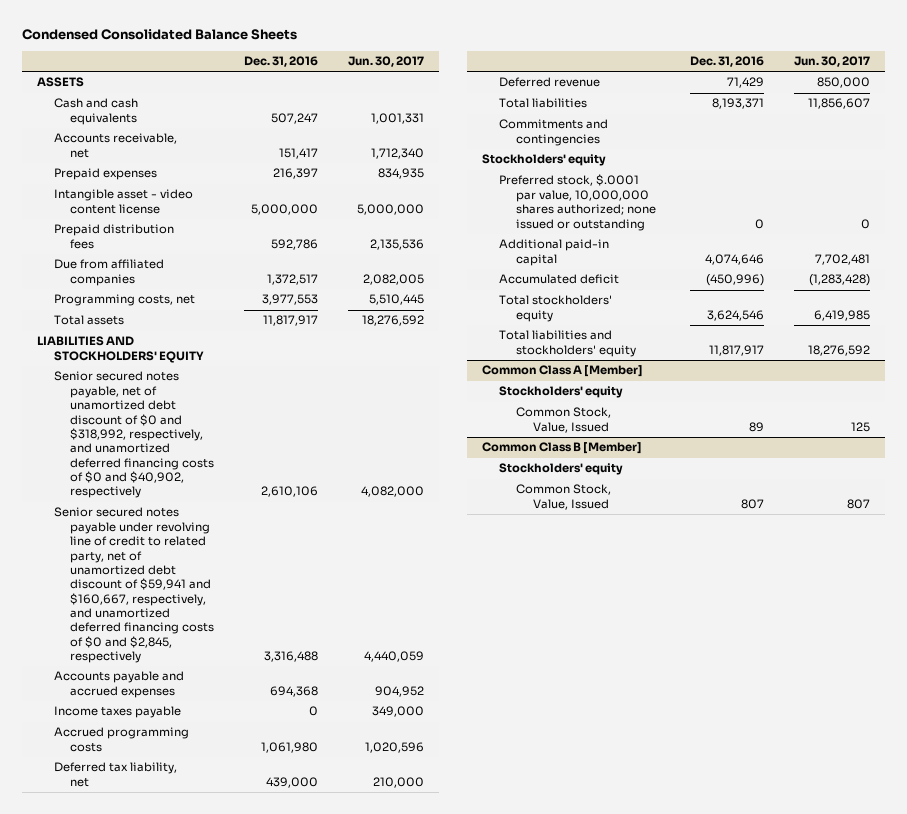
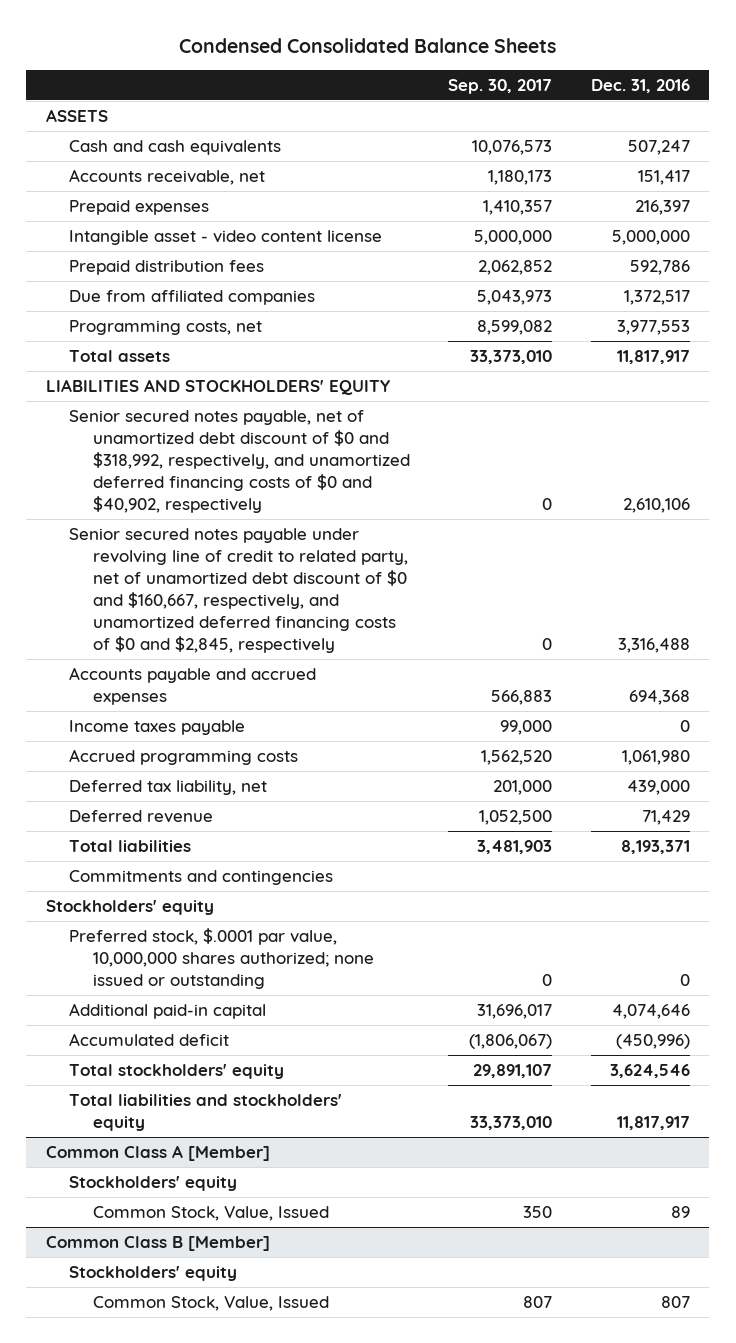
- | Dec. 31, 2016 | Jun. 30, 2017
+ | Sep. 30, 2017 | Dec. 31, 2016
- Senior secured notes payable under revolving line of credit to related party, net of unamortized debt discount of $59,941 and $160,667, respectively, and unamortized deferred financing costs of $0 and $2,845, respectively | 3,316,488 | 4,440,059
+ Senior secured notes payable under revolving line of credit to related party, net of unamortized debt discount of $0 and $160,667, respectively, and unamortized deferred financing costs of $0 and $2,845, respectively | 0 | 3,316,488

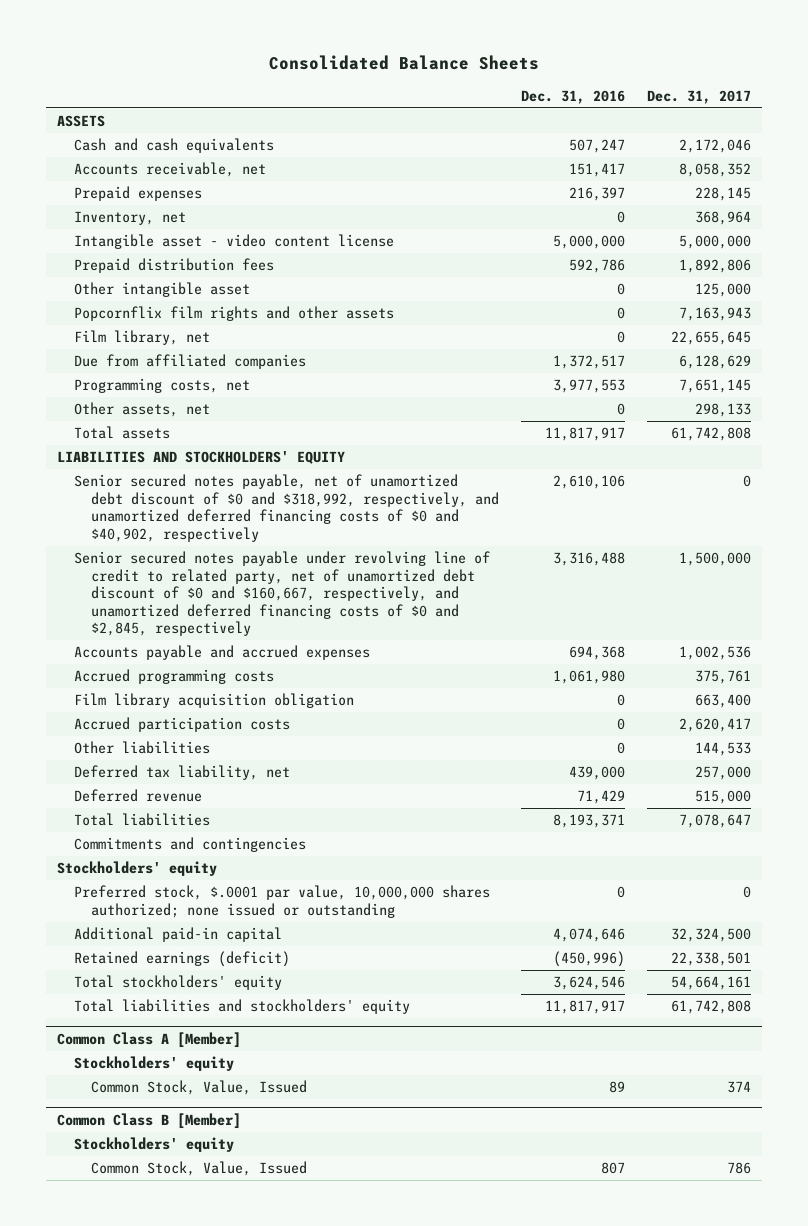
- Condensed Consolidated Balance Sheets
+ Consolidated Balance Sheets
- | Sep. 30, 2017 | Dec. 31, 2016
+ | Dec. 31, 2016 | Dec. 31, 2017
+ Inventory, net | 0 | 368,964
+ Other intangible asset | 0 | 125,000
+ Popcornflix film rights and other assets | 0 | 7,163,943
+ Film library, net | 0 | 22,655,645
+ Other assets, net | 0 | 298,133
- Income taxes payable | 99,000 | 0
+ Film library acquisition obligation | 0 | 663,400
+ Accrued participation costs | 0 | 2,620,417
+ Other liabilities | 0 | 144,533
- Accumulated deficit | (1,806,067) | (450,996)
+ Retained earnings (deficit) | (450,996) | 22,338,501

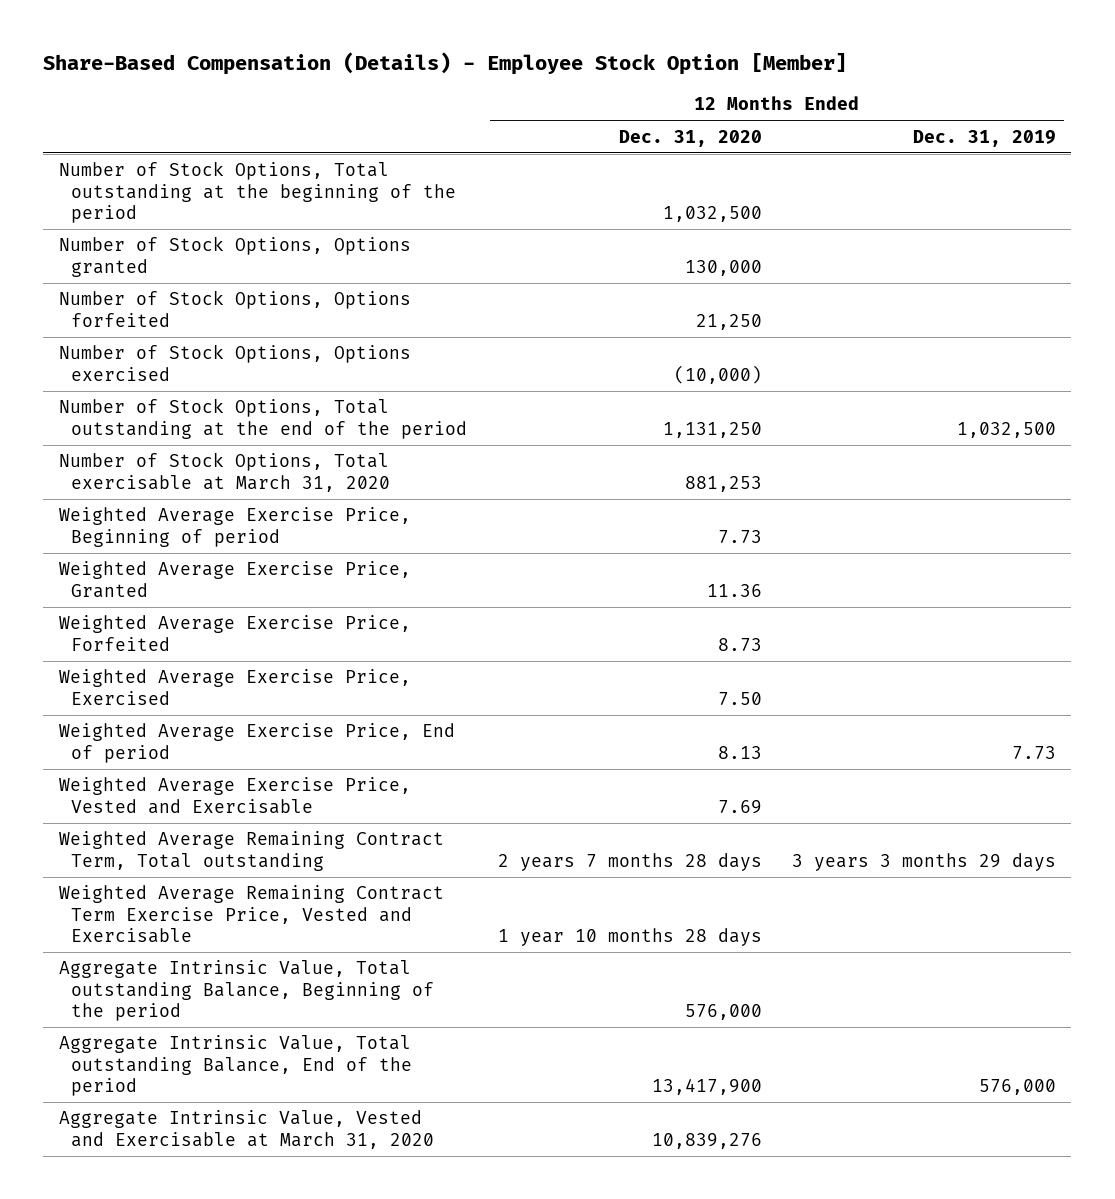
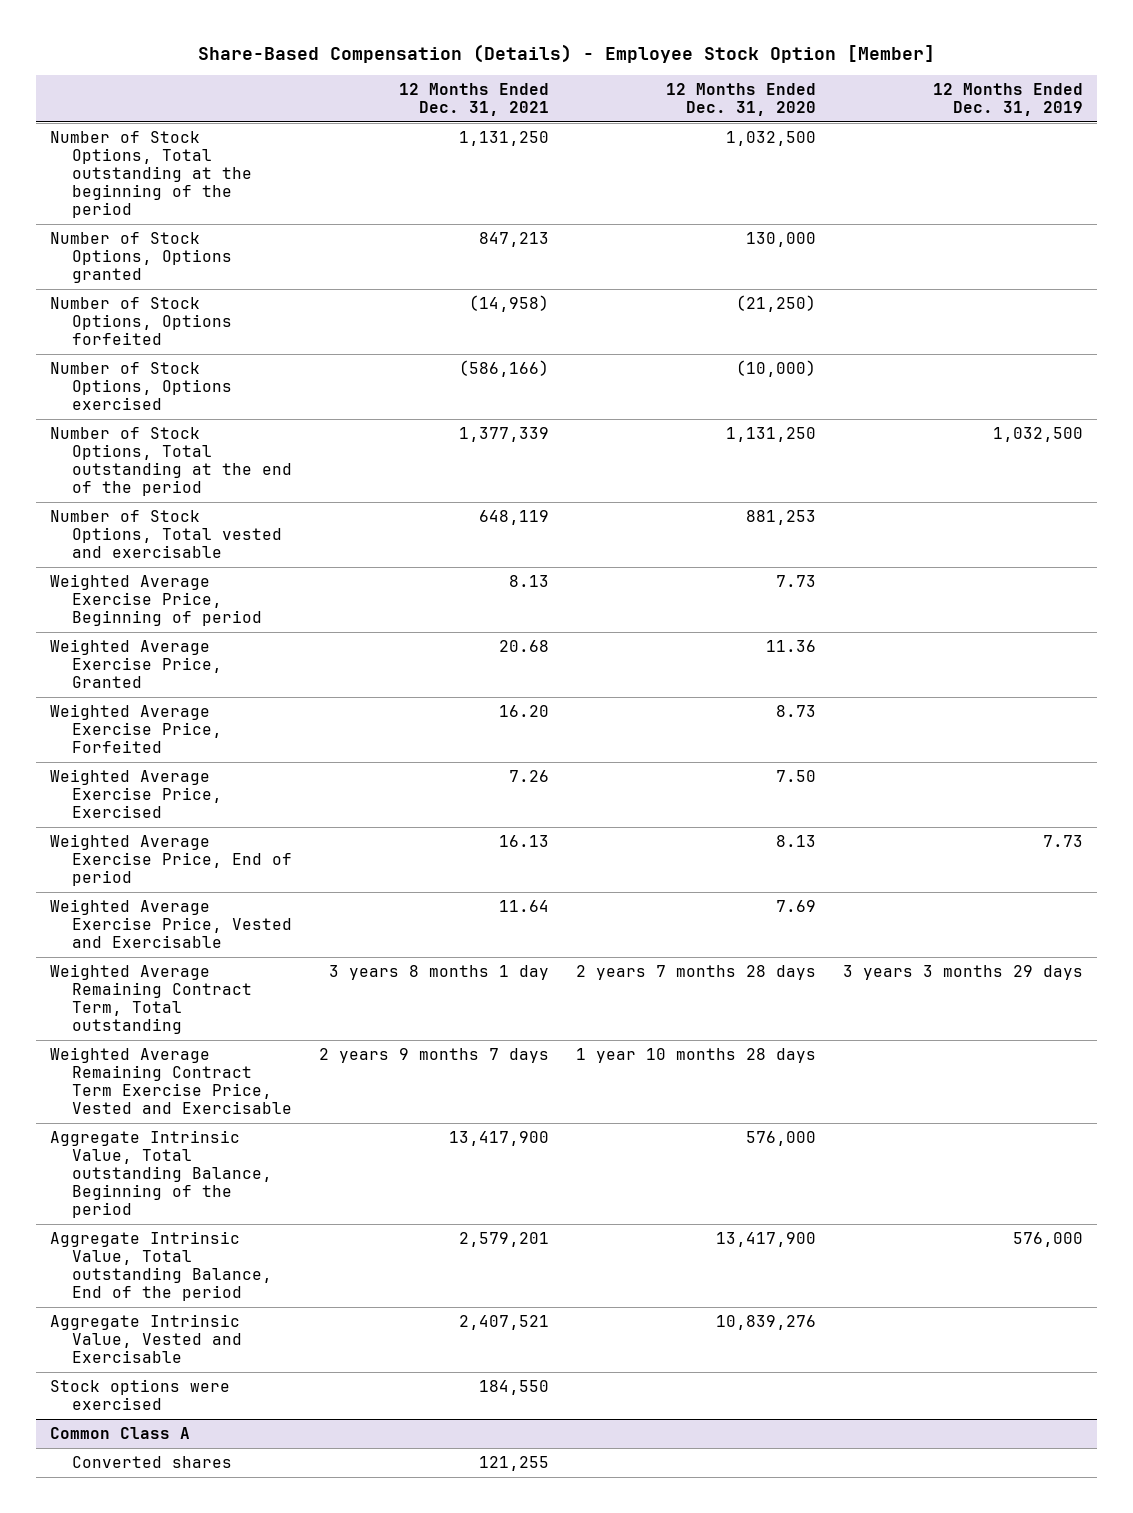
- | 12 Months Ended Dec. 31, 2020 | 12 Months Ended Dec. 31, 2019
+ | 12 Months Ended Dec. 31, 2021 | 12 Months Ended Dec. 31, 2020 | 12 Months Ended Dec. 31, 2019
- Number of Stock Options, Options forfeited | 21,250 |
+ Number of Stock Options, Options forfeited | (14,958) | (21,250) |
- Number of Stock Options, Total exercisable at March 31, 2020 | 881,253 |
+ Number of Stock Options, Total vested and exercisable | 648,119 | 881,253 |
- Aggregate Intrinsic Value, Vested and Exercisable at March 31, 2020 | 10,839,276 |
+ Aggregate Intrinsic Value, Vested and Exercisable | 2,407,521 | 10,839,276 |
+ Stock options were exercised | 184,550 | |
+ Common Class A
+ Converted shares | 121,255 | |

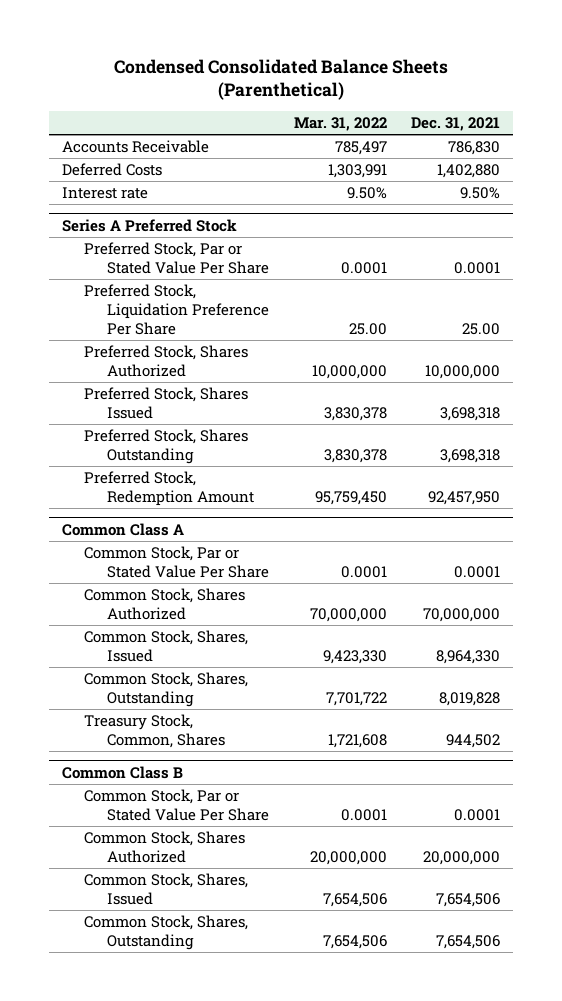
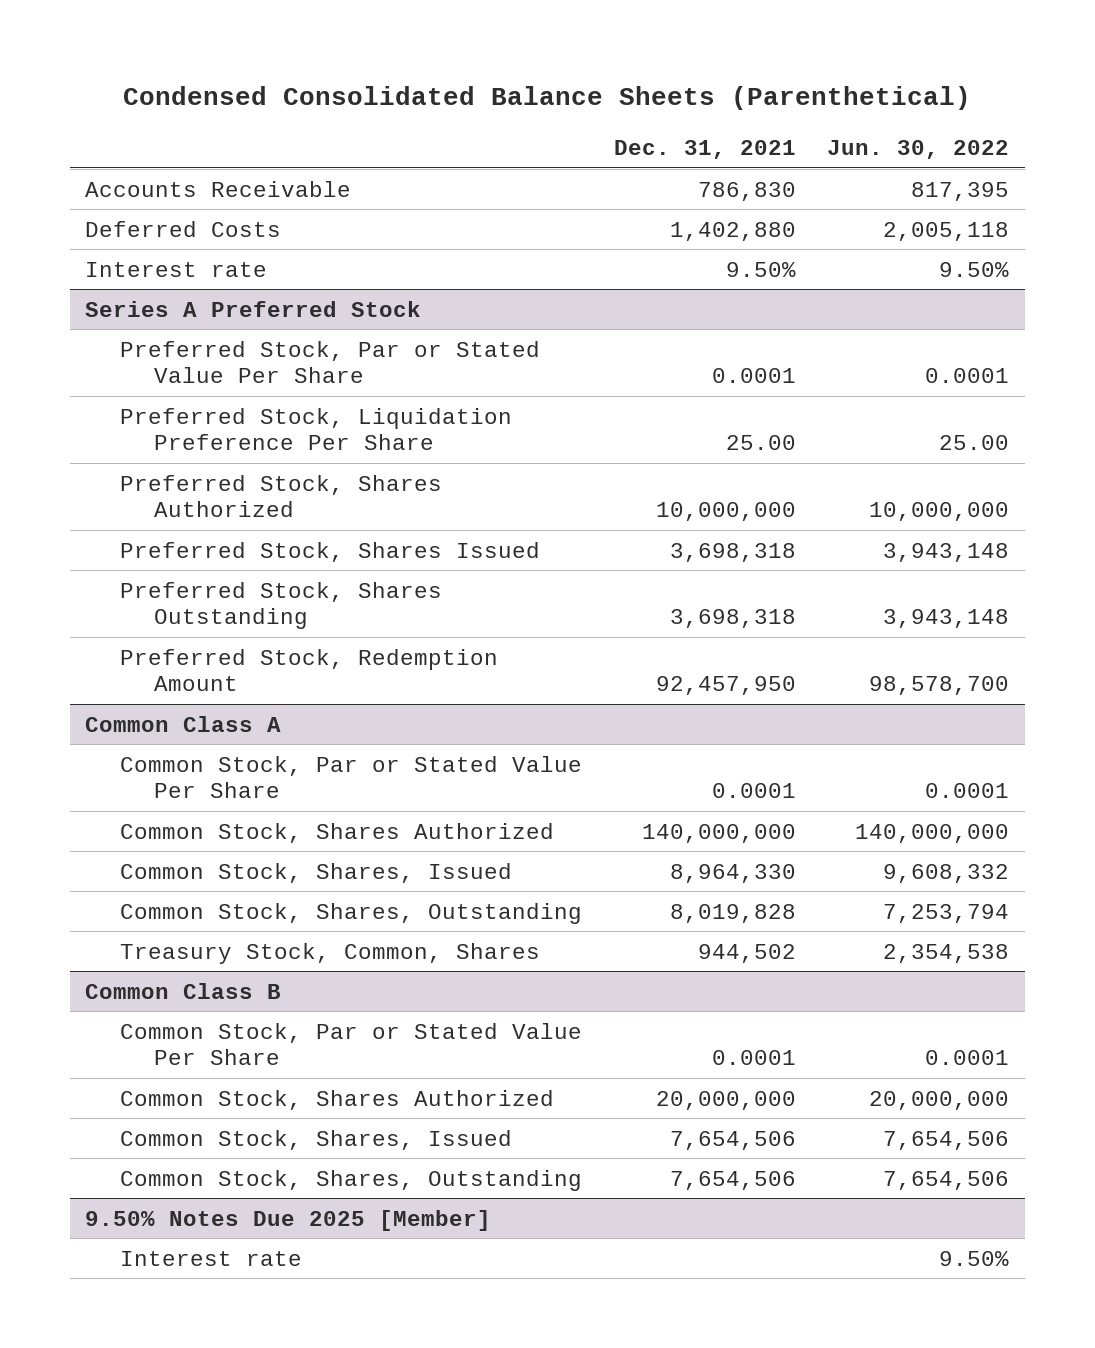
- | Mar. 31, 2022 | Dec. 31, 2021
+ | Dec. 31, 2021 | Jun. 30, 2022
@ Common Class A
- Common Stock, Shares Authorized | 70,000,000 | 70,000,000
+ Common Stock, Shares Authorized | 140,000,000 | 140,000,000
+ 9.50% Notes Due 2025 [Member]
+ Interest rate | | 9.50%

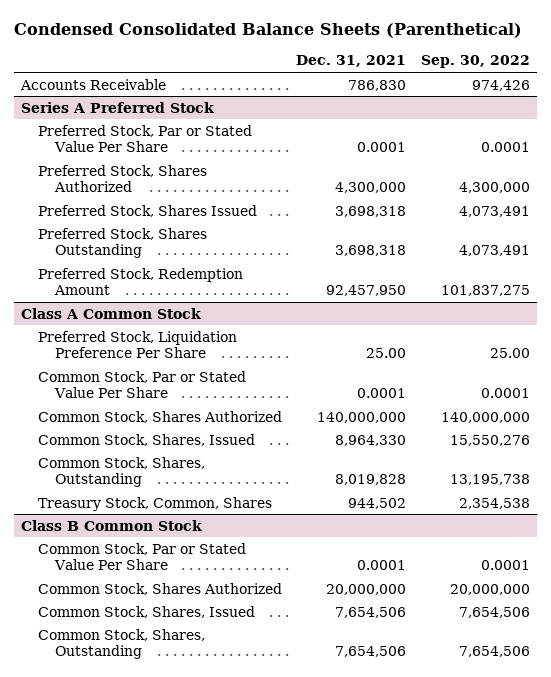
- | Dec. 31, 2021 | Jun. 30, 2022
+ | Dec. 31, 2021 | Sep. 30, 2022
- Deferred Costs | 1,402,880 | 2,005,118
- Interest rate | 9.50% | 9.50%
@ Series A Preferred Stock
- Preferred Stock, Liquidation Preference Per Share | 25.00 | 25.00
- Preferred Stock, Shares Authorized | 10,000,000 | 10,000,000
+ Preferred Stock, Shares Authorized | 4,300,000 | 4,300,000
- Common Class A
+ Class A Common Stock
+ Preferred Stock, Liquidation Preference Per Share | 25.00 | 25.00
- Common Class B
+ Class B Common Stock
- 9.50% Notes Due 2025 [Member]
- Interest rate | | 9.50%

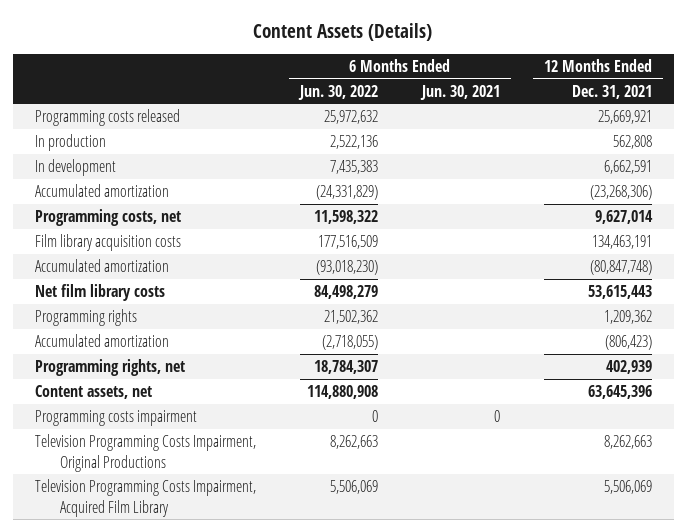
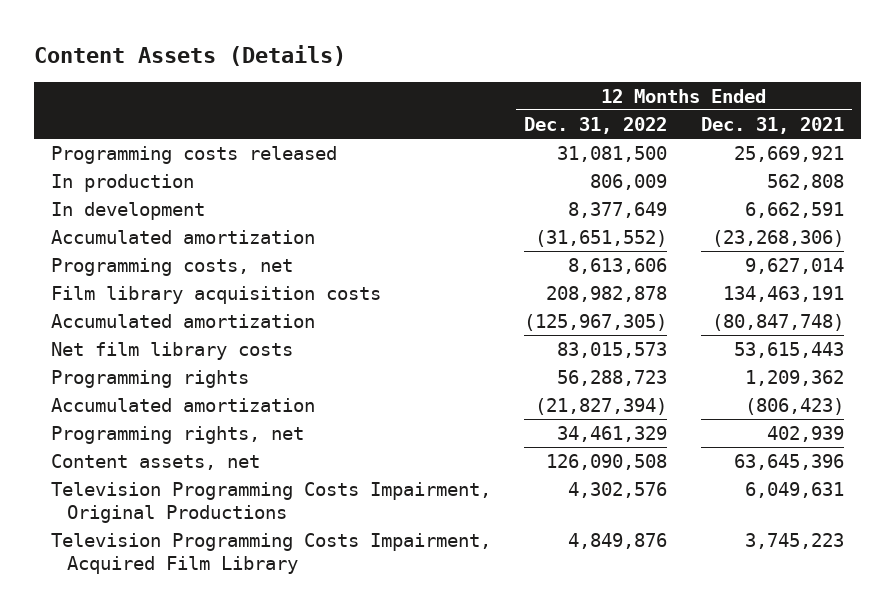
- | 6 Months Ended Jun. 30, 2022 | 6 Months Ended Jun. 30, 2021 | 12 Months Ended Dec. 31, 2021
+ | 12 Months Ended Dec. 31, 2022 | 12 Months Ended Dec. 31, 2021
- Programming costs impairment | 0 | 0 |
- Television Programming Costs Impairment, Original Productions | 8,262,663 | | 8,262,663
- Television Programming Costs Impairment, Acquired Film Library | 5,506,069 | | 5,506,069
+ Television Programming Costs Impairment, Original Productions | 4,302,576 | 6,049,631
+ Television Programming Costs Impairment, Acquired Film Library | 4,849,876 | 3,745,223

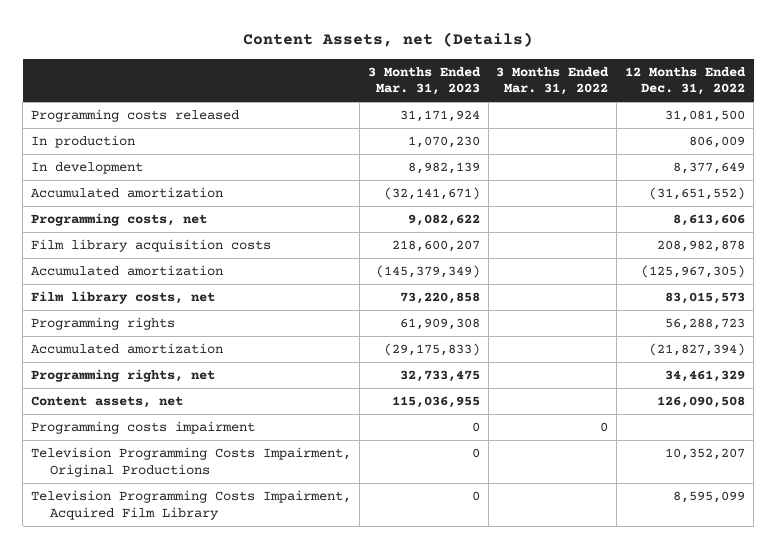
- Content Assets (Details)
+ Content Assets, net (Details)
- | 12 Months Ended Dec. 31, 2022 | 12 Months Ended Dec. 31, 2021
+ | 3 Months Ended Mar. 31, 2023 | 3 Months Ended Mar. 31, 2022 | 12 Months Ended Dec. 31, 2022
- Net film library costs | 83,015,573 | 53,615,443
+ Film library costs, net | 73,220,858 | | 83,015,573
- Television Programming Costs Impairment, Original Productions | 4,302,576 | 6,049,631
- Television Programming Costs Impairment, Acquired Film Library | 4,849,876 | 3,745,223
+ Programming costs impairment | 0 | 0 |
+ Television Programming Costs Impairment, Original Productions | 0 | | 10,352,207
+ Television Programming Costs Impairment, Acquired Film Library | 0 | | 8,595,099

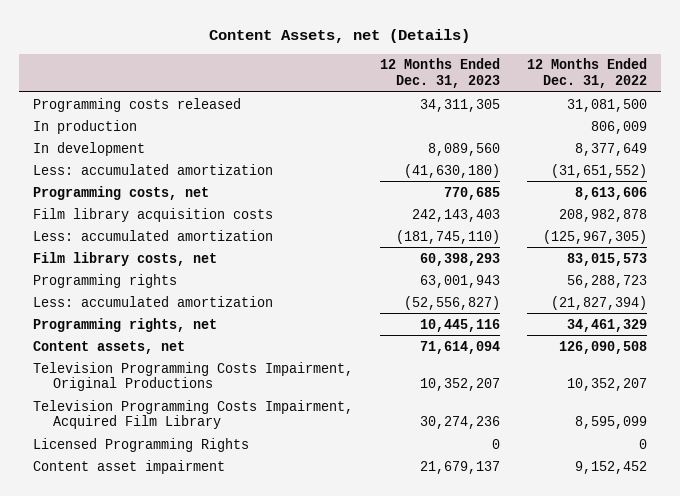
- | 3 Months Ended Mar. 31, 2023 | 3 Months Ended Mar. 31, 2022 | 12 Months Ended Dec. 31, 2022
+ | 12 Months Ended Dec. 31, 2023 | 12 Months Ended Dec. 31, 2022
- Accumulated amortization | (32,141,671) | | (31,651,552)
+ Less: accumulated amortization | (41,630,180) | (31,651,552)
- Accumulated amortization | (145,379,349) | | (125,967,305)
+ Less: accumulated amortization | (181,745,110) | (125,967,305)
- Accumulated amortization | (29,175,833) | | (21,827,394)
+ Less: accumulated amortization | (52,556,827) | (21,827,394)
- Programming costs impairment | 0 | 0 |
+ Licensed Programming Rights | 0 | 0
+ Content asset impairment | 21,679,137 | 9,152,452

